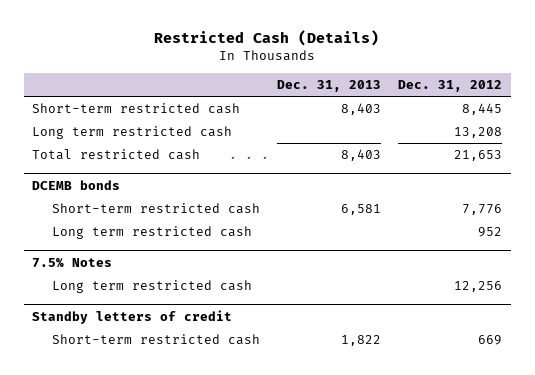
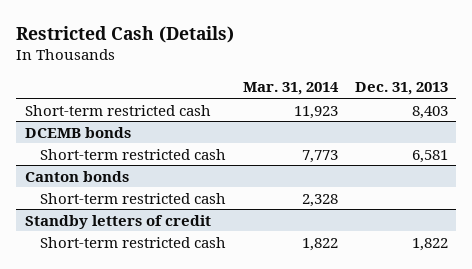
- | Dec. 31, 2013 | Dec. 31, 2012
+ | Mar. 31, 2014 | Dec. 31, 2013
- Long term restricted cash | | 13,208
- Total restricted cash | 8,403 | 21,653
@ DCEMB bonds
- Long term restricted cash | | 952
- 7.5% Notes
- Long term restricted cash | | 12,256
+ Canton bonds
+ Short-term restricted cash | 2,328 |

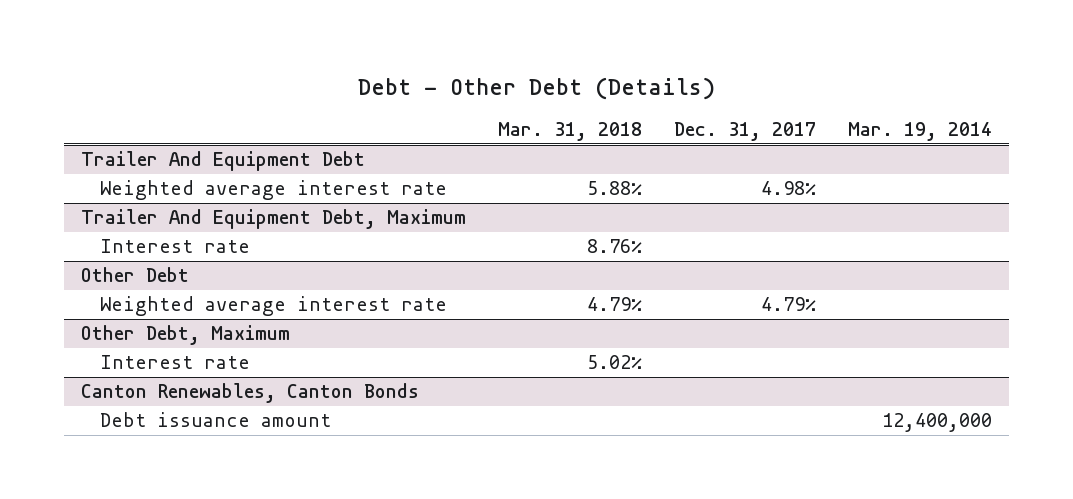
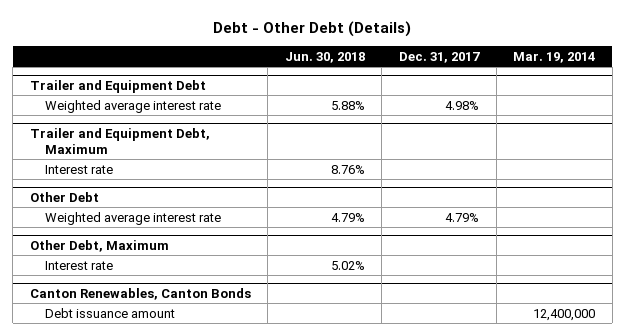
- | Mar. 31, 2018 | Dec. 31, 2017 | Mar. 19, 2014
+ | Jun. 30, 2018 | Dec. 31, 2017 | Mar. 19, 2014
- Trailer And Equipment Debt
+ Trailer and Equipment Debt
- Trailer And Equipment Debt, Maximum
+ Trailer and Equipment Debt, Maximum

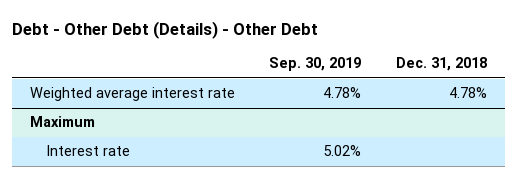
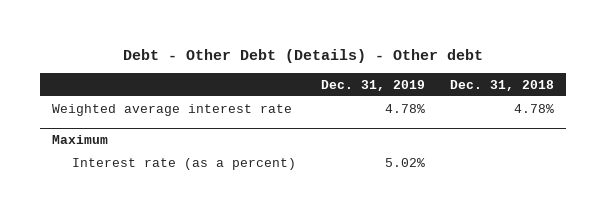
- Debt - Other Debt (Details) - Other Debt
+ Debt - Other Debt (Details) - Other debt
- | Sep. 30, 2019 | Dec. 31, 2018
+ | Dec. 31, 2019 | Dec. 31, 2018
@ Maximum
- Interest rate | 5.02% |
+ Interest rate (as a percent) | 5.02% |

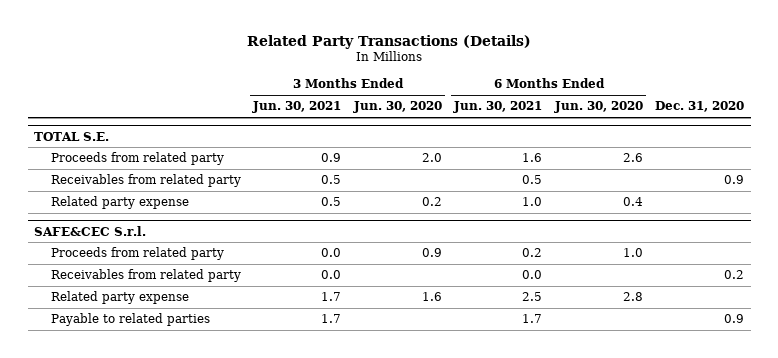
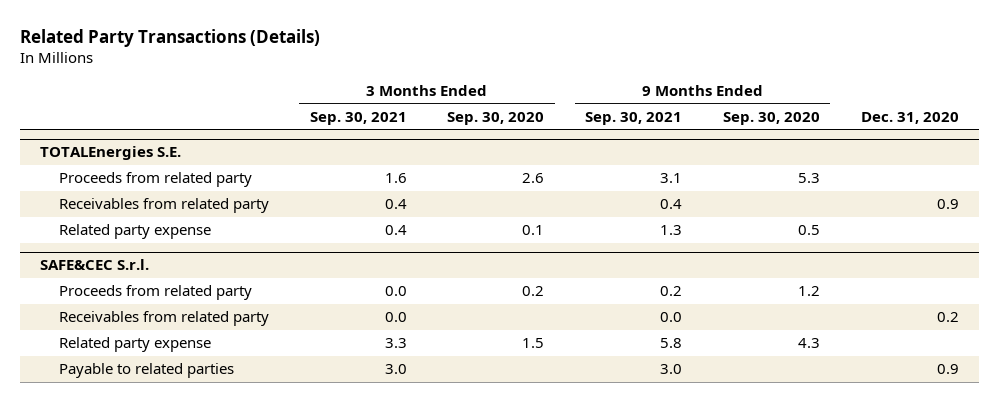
- | 3 Months Ended Jun. 30, 2021 | 3 Months Ended Jun. 30, 2020 | 6 Months Ended Jun. 30, 2021 | 6 Months Ended Jun. 30, 2020 | Dec. 31, 2020
+ | 3 Months Ended Sep. 30, 2021 | 3 Months Ended Sep. 30, 2020 | 9 Months Ended Sep. 30, 2021 | 9 Months Ended Sep. 30, 2020 | Dec. 31, 2020
- TOTAL S.E.
+ TOTALEnergies S.E.

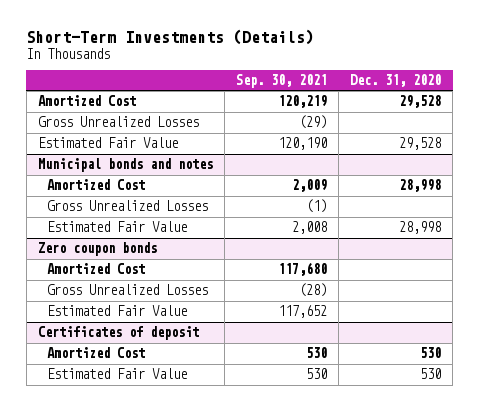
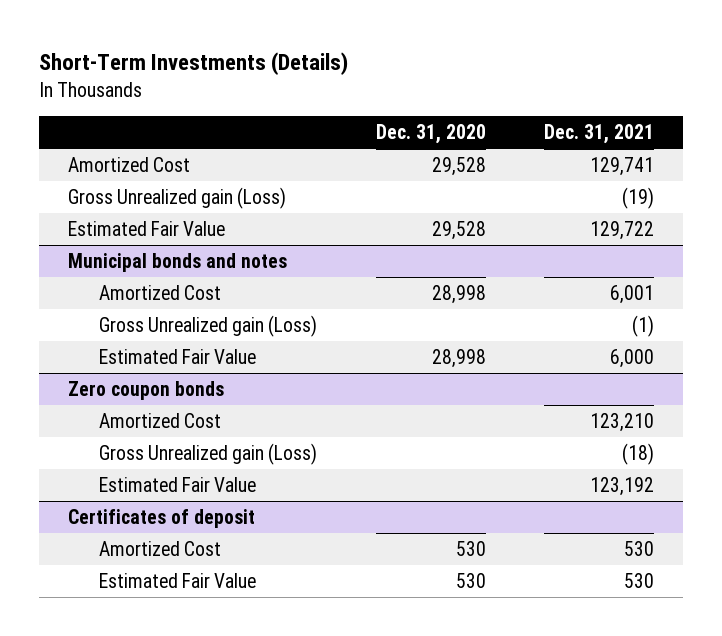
- | Sep. 30, 2021 | Dec. 31, 2020
+ | Dec. 31, 2020 | Dec. 31, 2021
- Gross Unrealized Losses | (29) |
+ Gross Unrealized gain (Loss) | | (19)
@ Municipal bonds and notes
- Gross Unrealized Losses | (1) |
+ Gross Unrealized gain (Loss) | | (1)
@ Zero coupon bonds
- Gross Unrealized Losses | (28) |
+ Gross Unrealized gain (Loss) | | (18)

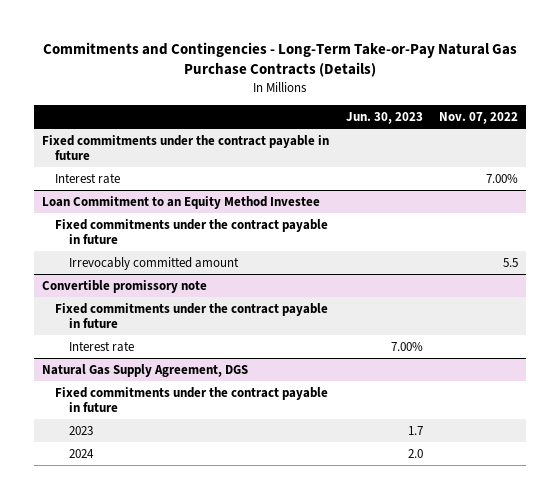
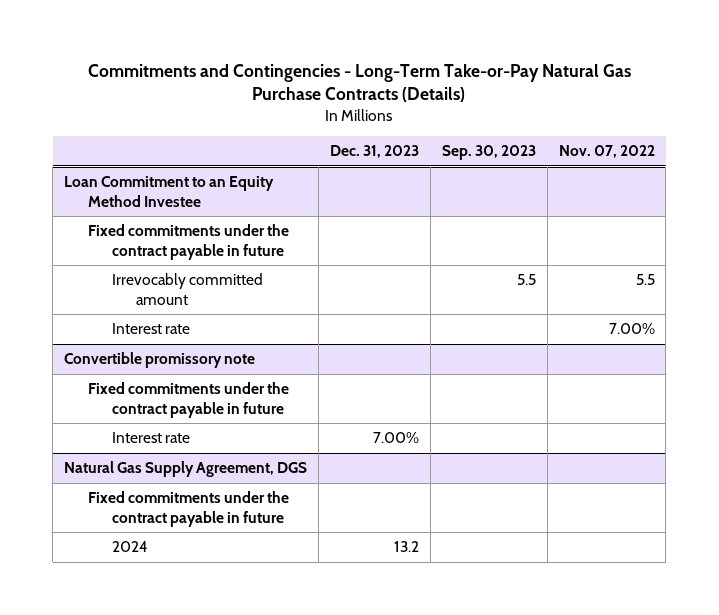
- | Jun. 30, 2023 | Nov. 07, 2022
+ | Dec. 31, 2023 | Sep. 30, 2023 | Nov. 07, 2022
- Fixed commitments under the contract payable in future
- Interest rate | | 7.00%
@ Loan Commitment to an Equity Method Investee
+ Interest rate | | | 7.00%
@ Natural Gas Supply Agreement, DGS
- 2023 | 1.7 |

